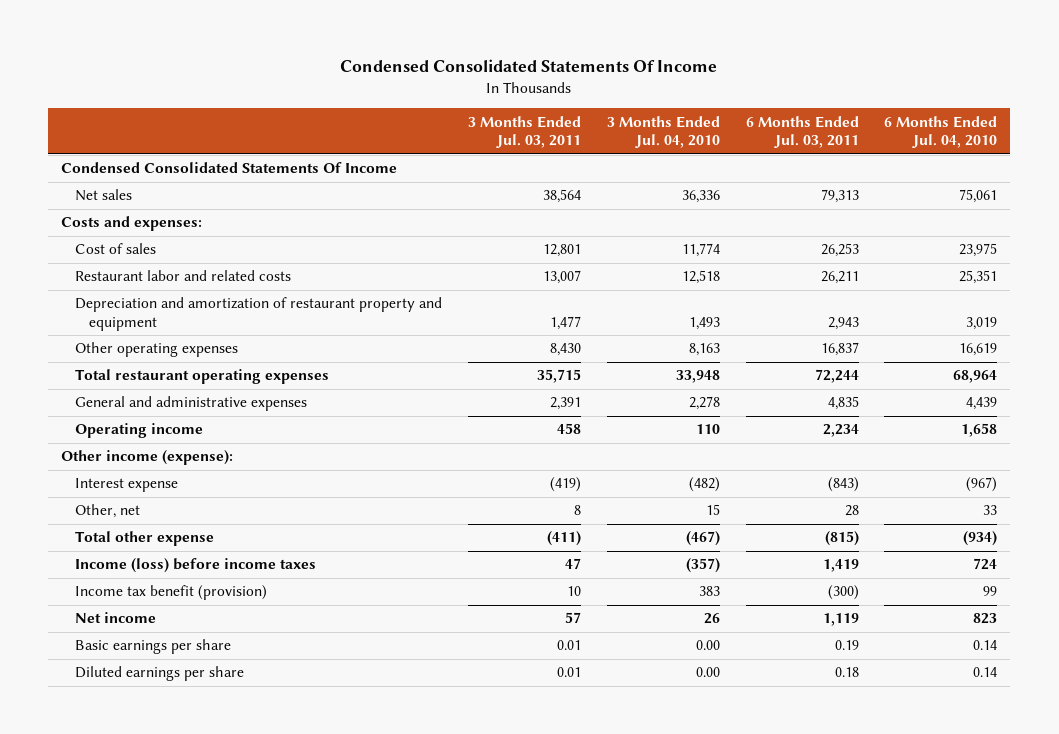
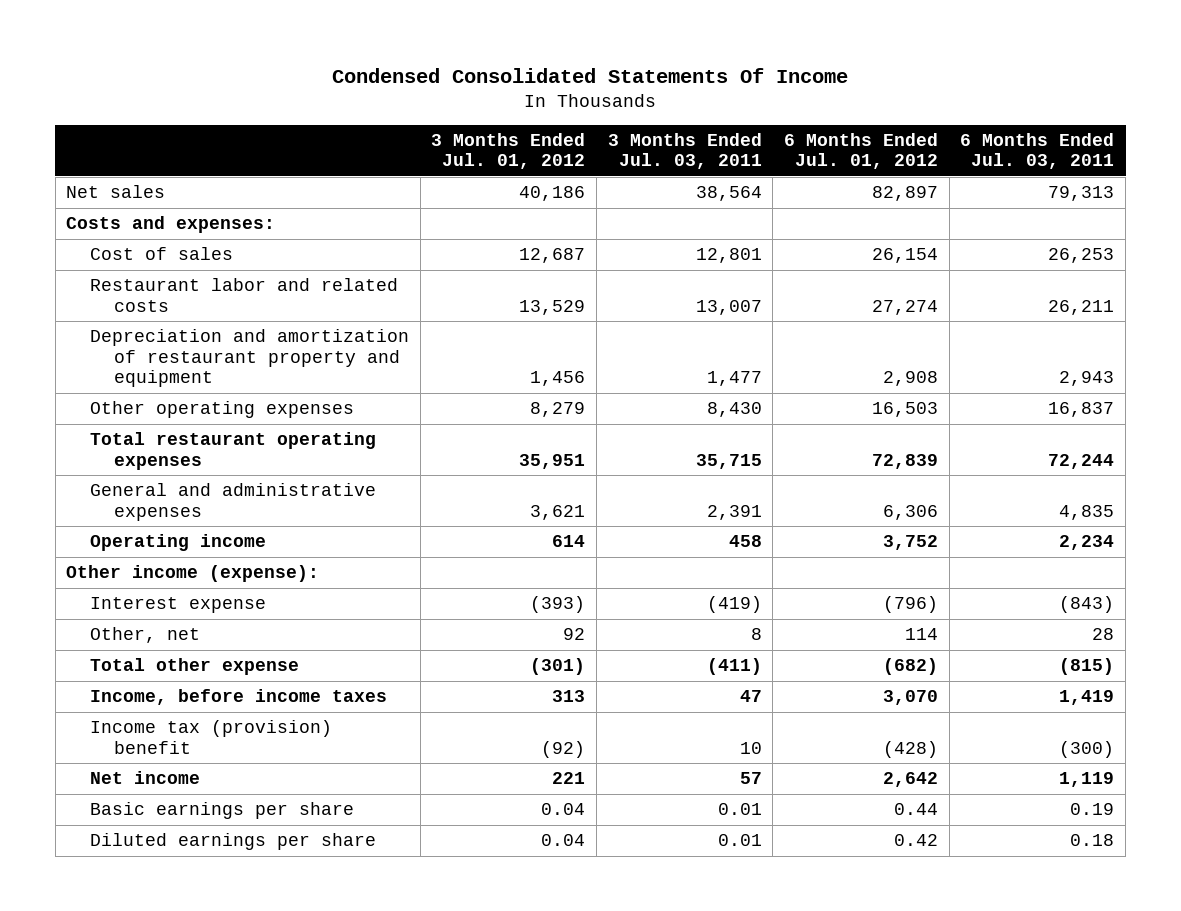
- | 3 Months Ended Jul. 03, 2011 | 3 Months Ended Jul. 04, 2010 | 6 Months Ended Jul. 03, 2011 | 6 Months Ended Jul. 04, 2010
+ | 3 Months Ended Jul. 01, 2012 | 3 Months Ended Jul. 03, 2011 | 6 Months Ended Jul. 01, 2012 | 6 Months Ended Jul. 03, 2011
- Condensed Consolidated Statements Of Income
- Income (loss) before income taxes | 47 | (357) | 1,419 | 724
- Income tax benefit (provision) | 10 | 383 | (300) | 99
+ Income, before income taxes | 313 | 47 | 3,070 | 1,419
+ Income tax (provision) benefit | (92) | 10 | (428) | (300)

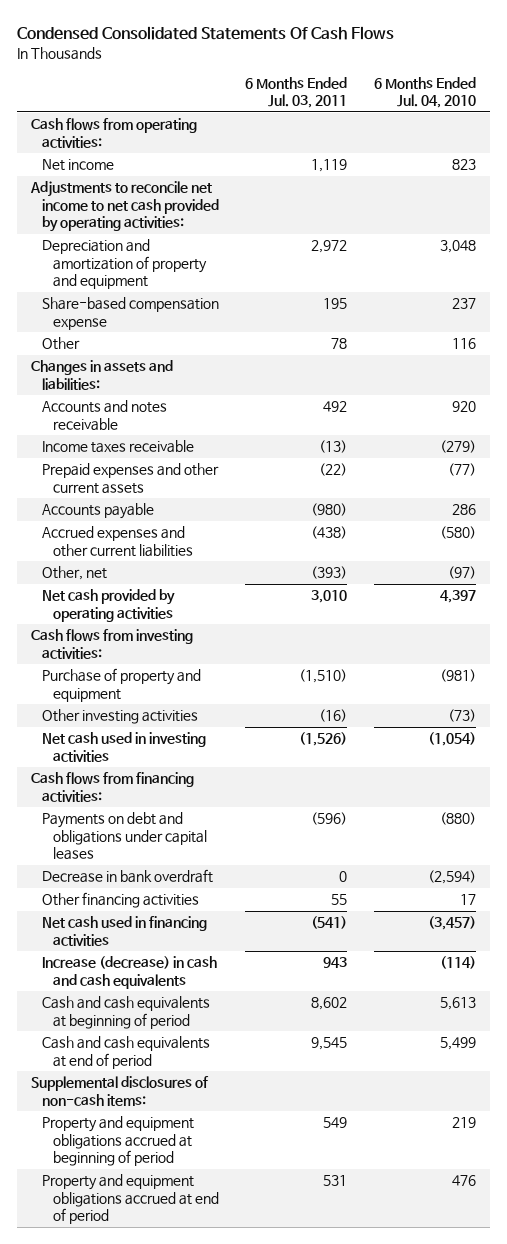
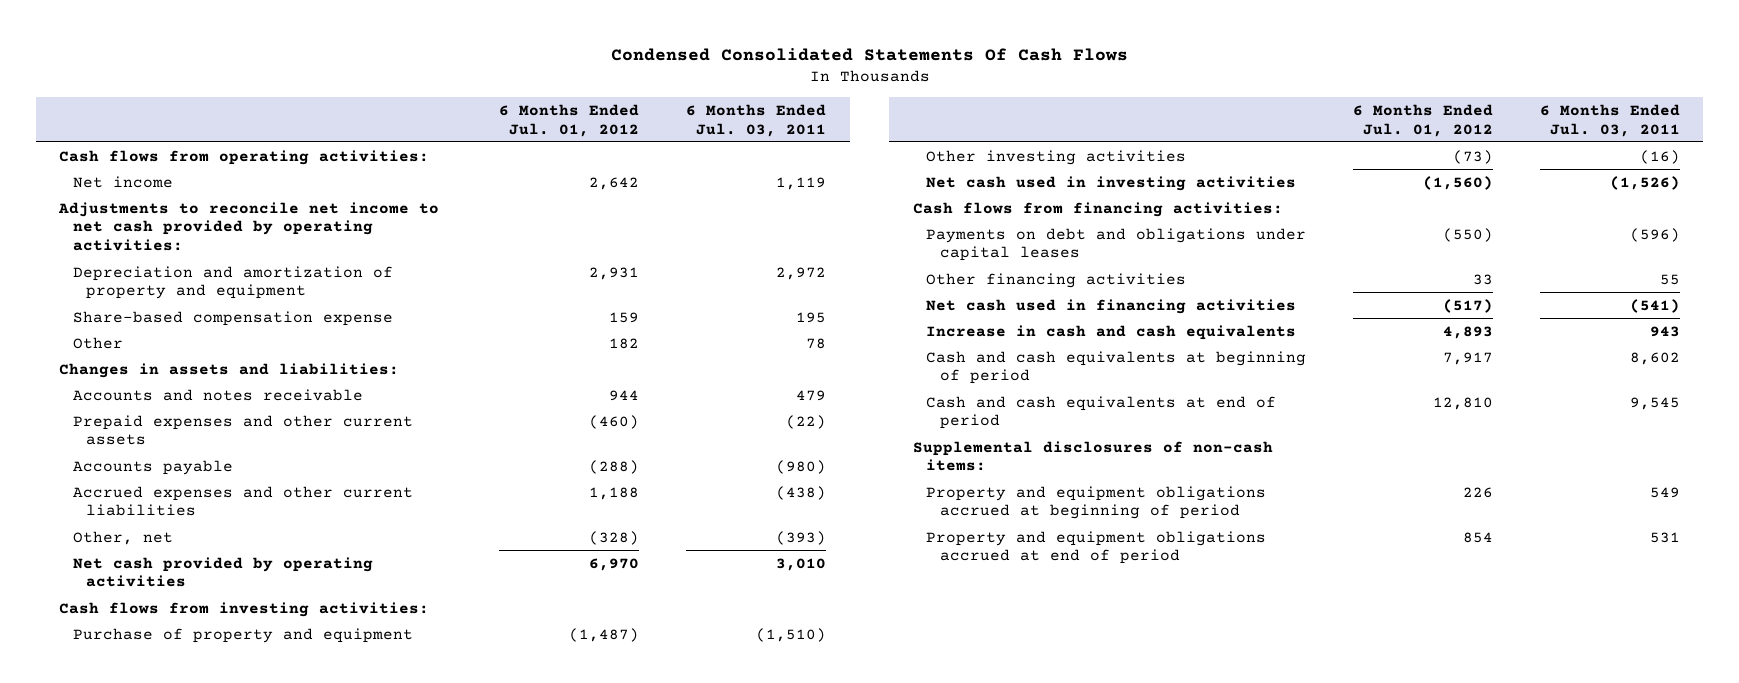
- | 6 Months Ended Jul. 03, 2011 | 6 Months Ended Jul. 04, 2010
+ | 6 Months Ended Jul. 01, 2012 | 6 Months Ended Jul. 03, 2011
- Accounts and notes receivable | 492 | 920
- Income taxes receivable | (13) | (279)
+ Accounts and notes receivable | 944 | 479
- Decrease in bank overdraft | 0 | (2,594)
- Increase (decrease) in cash and cash equivalents | 943 | (114)
+ Increase in cash and cash equivalents | 4,893 | 943

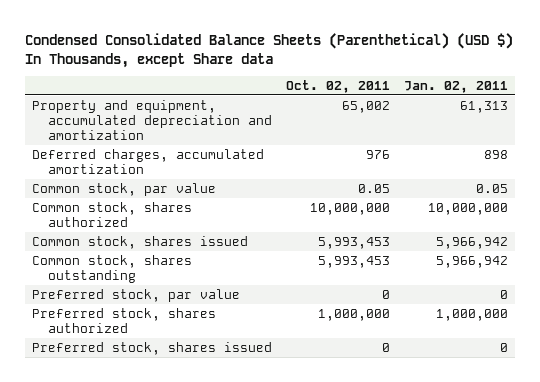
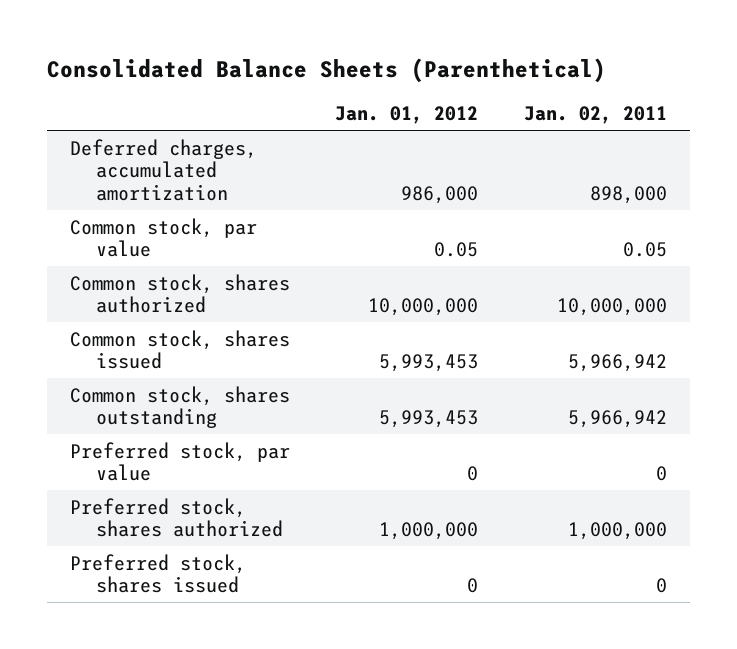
- Condensed Consolidated Balance Sheets (Parenthetical) (USD $) In Thousands, except Share data
+ Consolidated Balance Sheets (Parenthetical)
- | Oct. 02, 2011 | Jan. 02, 2011
+ | Jan. 01, 2012 | Jan. 02, 2011
- Property and equipment, accumulated depreciation and amortization | 65,002 | 61,313
- Deferred charges, accumulated amortization | 976 | 898
+ Deferred charges, accumulated amortization | 986,000 | 898,000

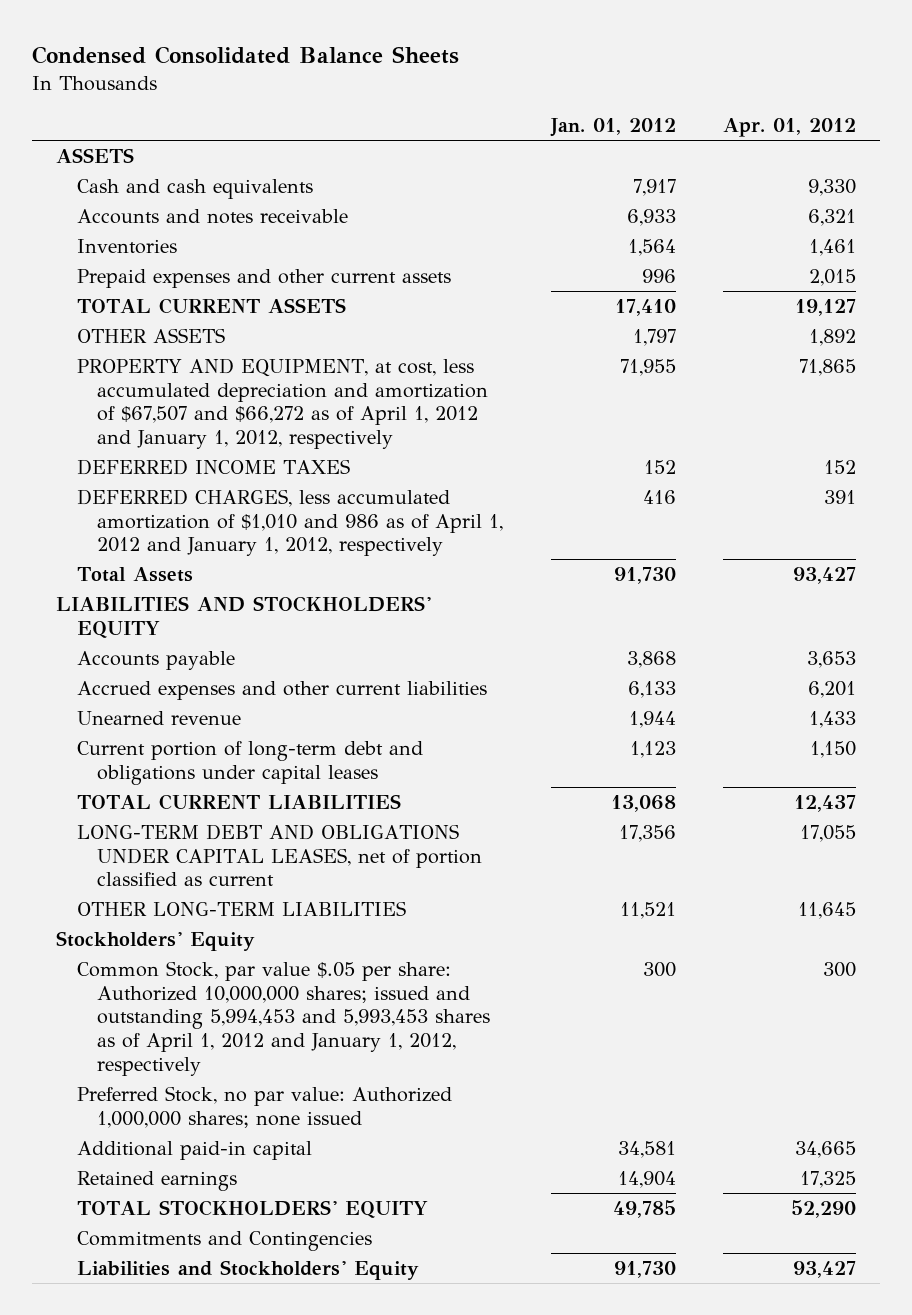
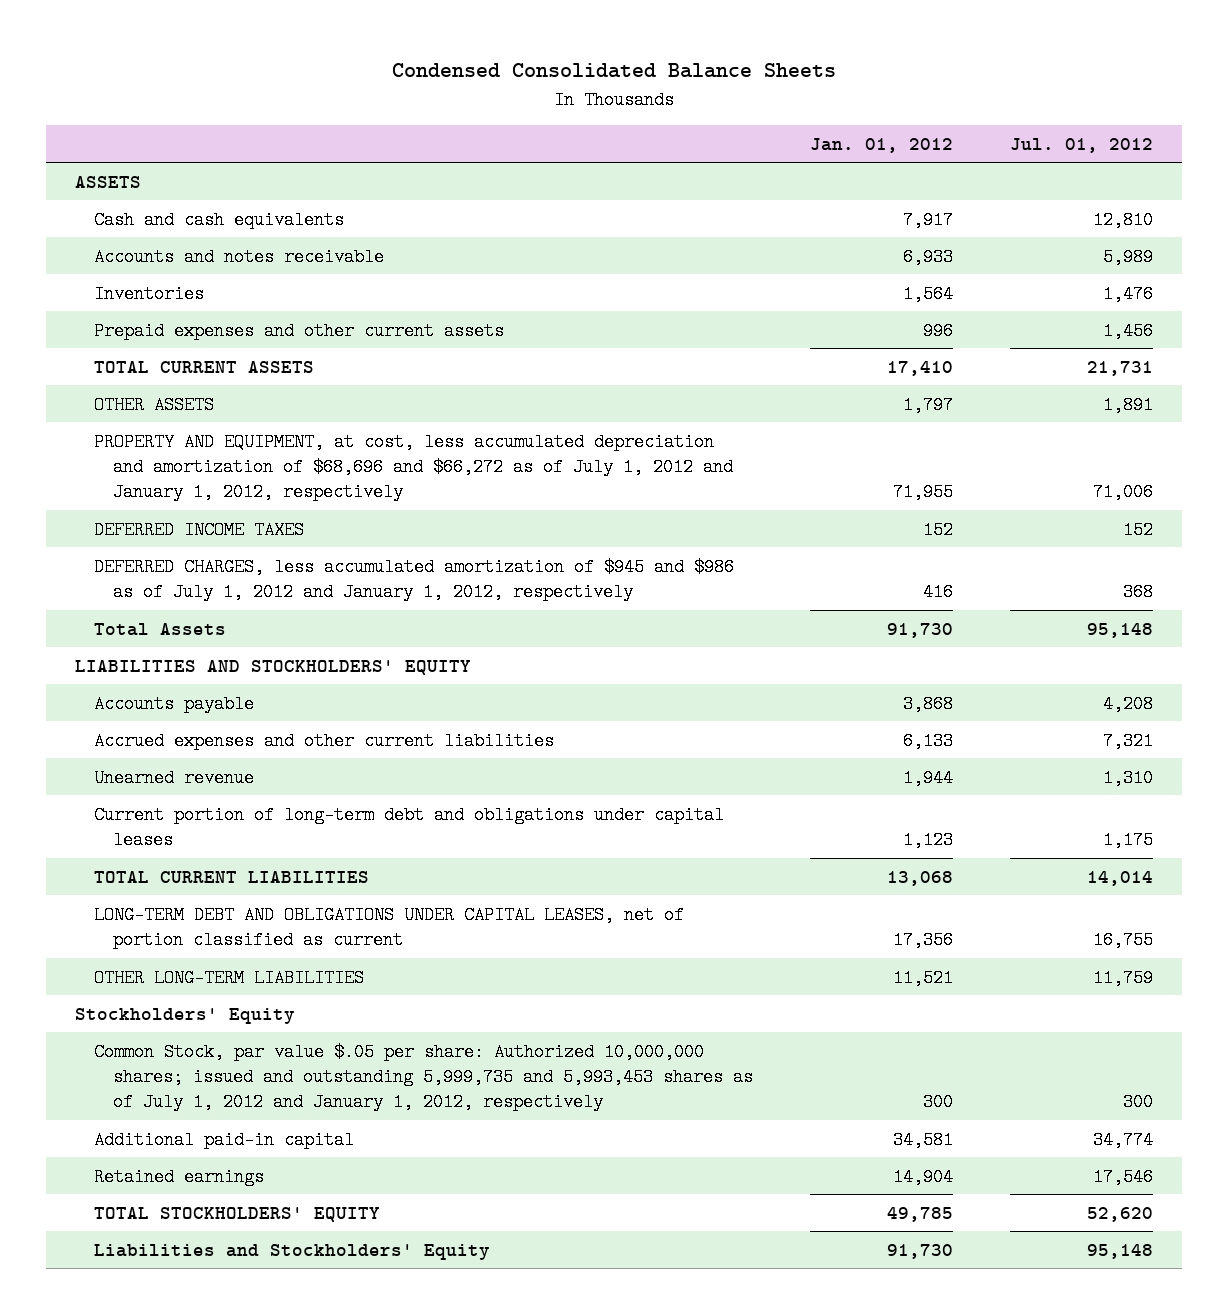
- | Jan. 01, 2012 | Apr. 01, 2012
+ | Jan. 01, 2012 | Jul. 01, 2012
- PROPERTY AND EQUIPMENT, at cost, less accumulated depreciation and amortization of $67,507 and $66,272 as of April 1, 2012 and January 1, 2012, respectively | 71,955 | 71,865
+ PROPERTY AND EQUIPMENT, at cost, less accumulated depreciation and amortization of $68,696 and $66,272 as of July 1, 2012 and January 1, 2012, respectively | 71,955 | 71,006
- DEFERRED CHARGES, less accumulated amortization of $1,010 and 986 as of April 1, 2012 and January 1, 2012, respectively | 416 | 391
+ DEFERRED CHARGES, less accumulated amortization of $945 and $986 as of July 1, 2012 and January 1, 2012, respectively | 416 | 368
- Common Stock, par value $.05 per share: Authorized 10,000,000 shares; issued and outstanding 5,994,453 and 5,993,453 shares as of April 1, 2012 and January 1, 2012, respectively | 300 | 300
- Preferred Stock, no par value: Authorized 1,000,000 shares; none issued
+ Common Stock, par value $.05 per share: Authorized 10,000,000 shares; issued and outstanding 5,999,735 and 5,993,453 shares as of July 1, 2012 and January 1, 2012, respectively | 300 | 300
- Commitments and Contingencies

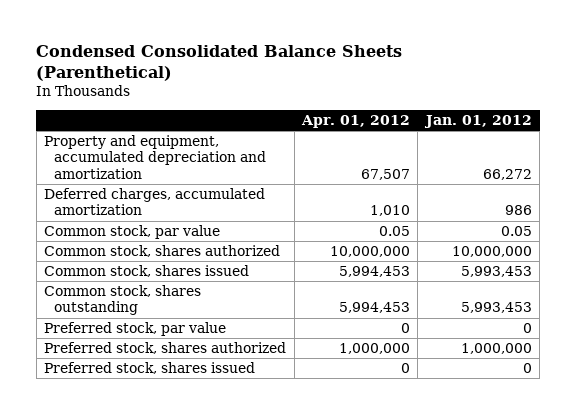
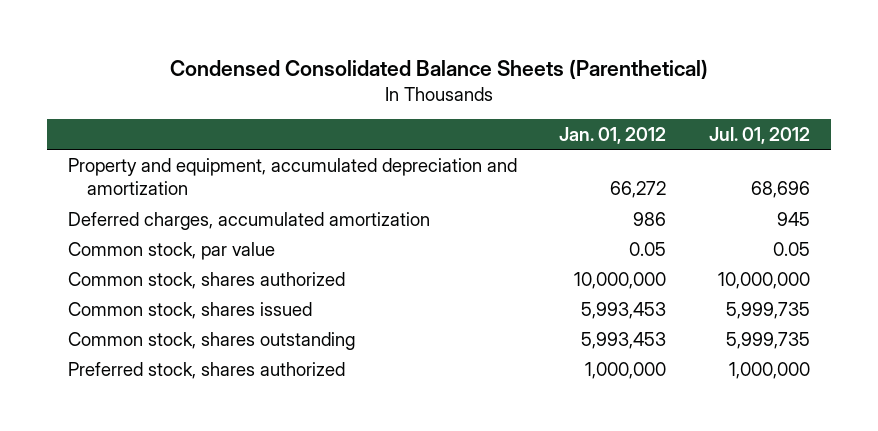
- | Apr. 01, 2012 | Jan. 01, 2012
+ | Jan. 01, 2012 | Jul. 01, 2012
- Preferred stock, par value | 0 | 0
- Preferred stock, shares issued | 0 | 0

